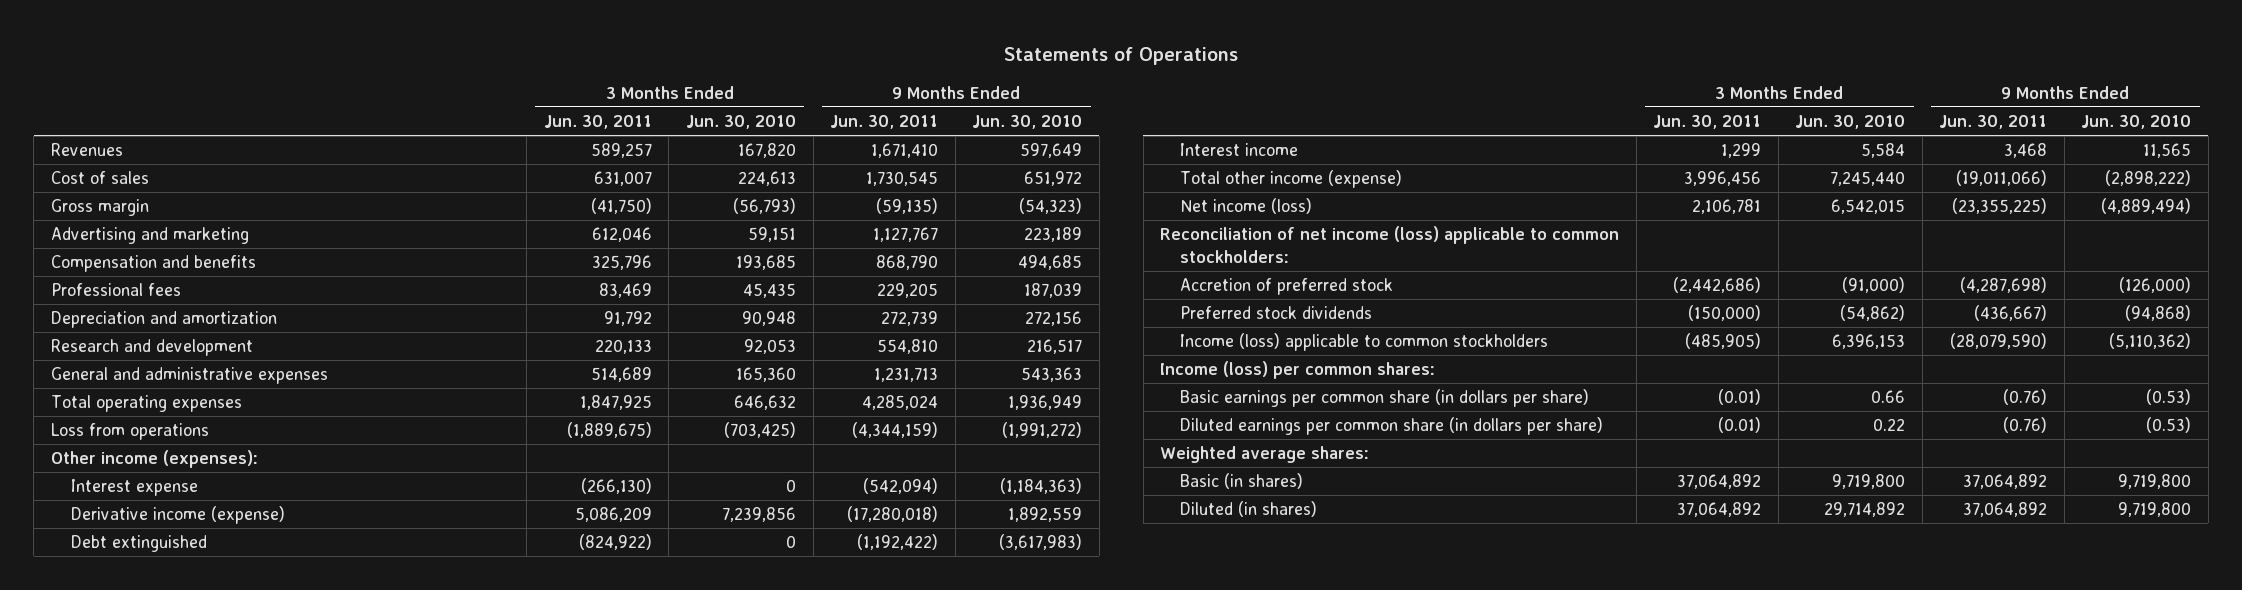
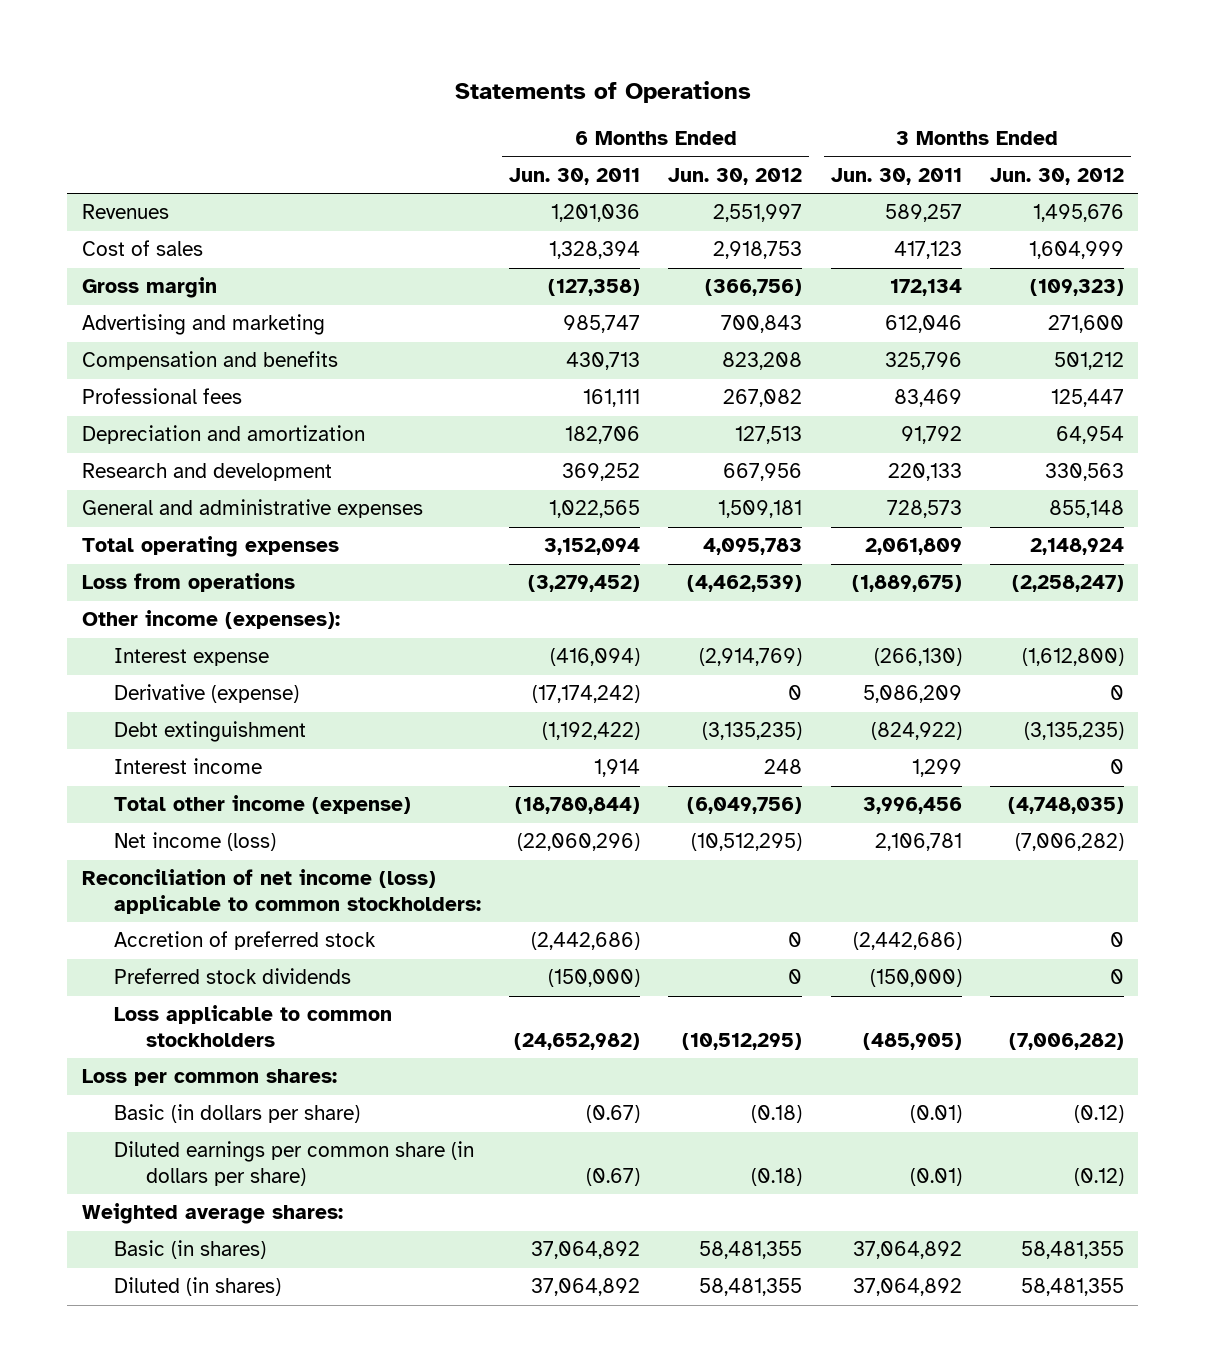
- | 3 Months Ended Jun. 30, 2011 | 3 Months Ended Jun. 30, 2010 | 9 Months Ended Jun. 30, 2011 | 9 Months Ended Jun. 30, 2010
+ | 6 Months Ended Jun. 30, 2011 | 6 Months Ended Jun. 30, 2012 | 3 Months Ended Jun. 30, 2011 | 3 Months Ended Jun. 30, 2012
- Cost of sales | 631,007 | 224,613 | 1,730,545 | 651,972
- Gross margin | (41,750) | (56,793) | (59,135) | (54,323)
+ Cost of sales | 1,328,394 | 2,918,753 | 417,123 | 1,604,999
+ Gross margin | (127,358) | (366,756) | 172,134 | (109,323)
- General and administrative expenses | 514,689 | 165,360 | 1,231,713 | 543,363
- Total operating expenses | 1,847,925 | 646,632 | 4,285,024 | 1,936,949
+ General and administrative expenses | 1,022,565 | 1,509,181 | 728,573 | 855,148
+ Total operating expenses | 3,152,094 | 4,095,783 | 2,061,809 | 2,148,924
- Derivative income (expense) | 5,086,209 | 7,239,856 | (17,280,018) | 1,892,559
- Debt extinguished | (824,922) | 0 | (1,192,422) | (3,617,983)
+ Derivative (expense) | (17,174,242) | 0 | 5,086,209 | 0
+ Debt extinguishment | (1,192,422) | (3,135,235) | (824,922) | (3,135,235)
- Income (loss) applicable to common stockholders | (485,905) | 6,396,153 | (28,079,590) | (5,110,362)
- Income (loss) per common shares:
- Basic earnings per common share (in dollars per share) | (0.01) | 0.66 | (0.76) | (0.53)
+ Loss applicable to common stockholders | (24,652,982) | (10,512,295) | (485,905) | (7,006,282)
+ Loss per common shares:
+ Basic (in dollars per share) | (0.67) | (0.18) | (0.01) | (0.12)

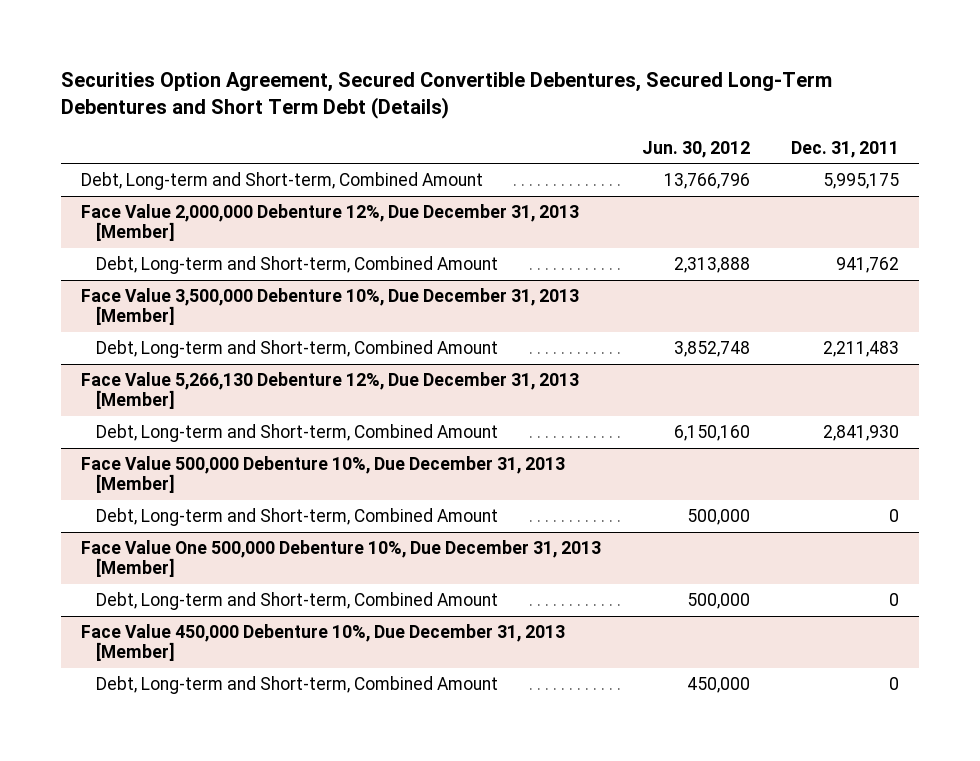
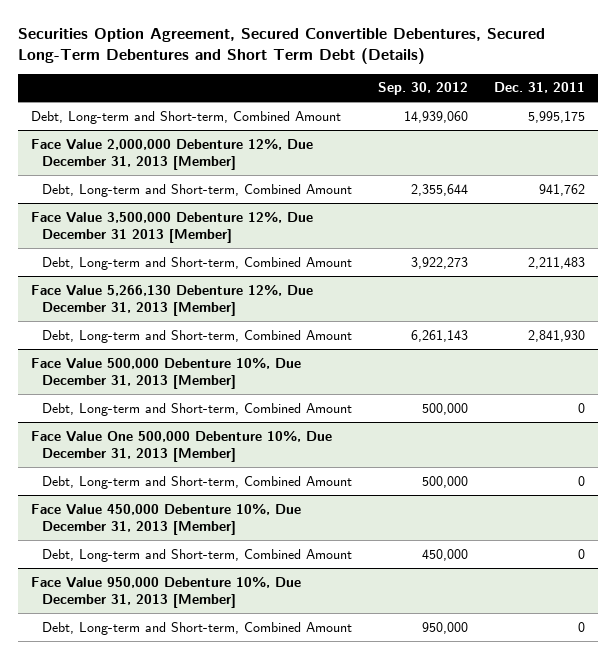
- | Jun. 30, 2012 | Dec. 31, 2011
+ | Sep. 30, 2012 | Dec. 31, 2011
- Face Value 3,500,000 Debenture 10%, Due December 31, 2013 [Member]
+ Face Value 3,500,000 Debenture 12%, Due December 31 2013 [Member]
+ Face Value 950,000 Debenture 10%, Due December 31, 2013 [Member]
+ Debt, Long-term and Short-term, Combined Amount | 950,000 | 0

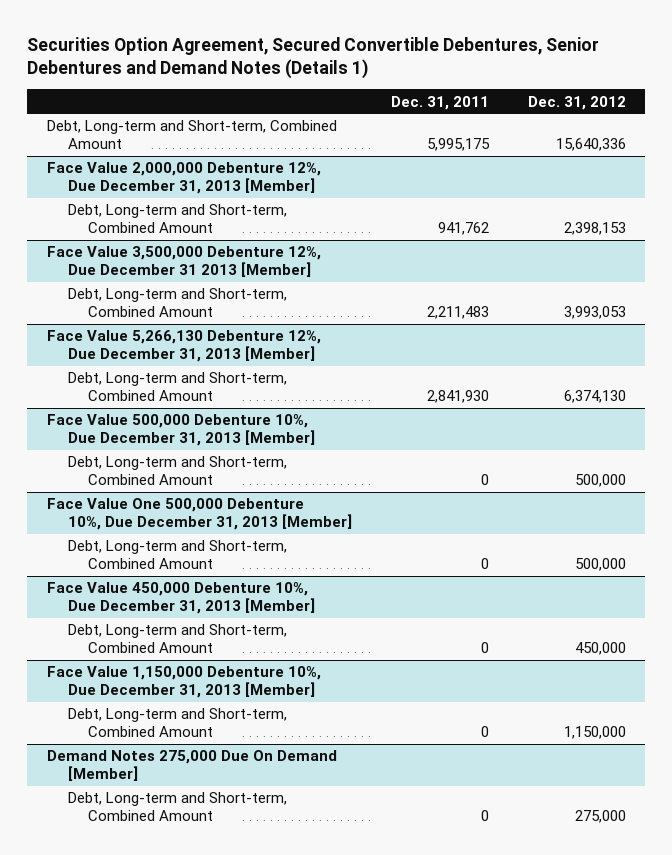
- Securities Option Agreement, Secured Convertible Debentures, Secured Long-Term Debentures and Short Term Debt (Details)
+ Securities Option Agreement, Secured Convertible Debentures, Senior Debentures and Demand Notes (Details 1)
- | Sep. 30, 2012 | Dec. 31, 2011
+ | Dec. 31, 2011 | Dec. 31, 2012
- Face Value 950,000 Debenture 10%, Due December 31, 2013 [Member]
+ Face Value 1,150,000 Debenture 10%, Due December 31, 2013 [Member]
+ Demand Notes 275,000 Due On Demand [Member]
+ Debt, Long-term and Short-term, Combined Amount | 0 | 275,000

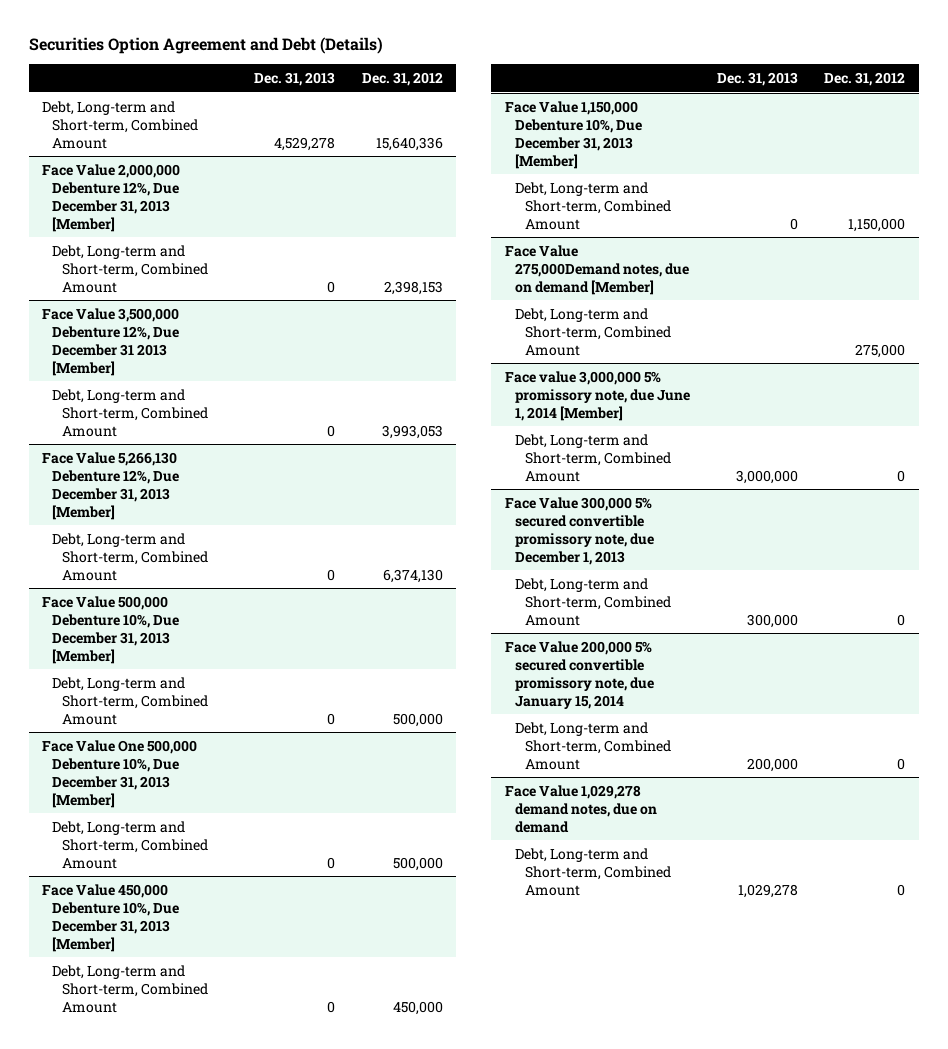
- Securities Option Agreement, Secured Convertible Debentures, Senior Debentures and Demand Notes (Details 1)
+ Securities Option Agreement and Debt (Details)
- | Dec. 31, 2011 | Dec. 31, 2012
+ | Dec. 31, 2013 | Dec. 31, 2012
- Demand Notes 275,000 Due On Demand [Member]
+ Face Value 275,000Demand notes, due on demand [Member]
+ Face value 3,000,000 5% promissory note, due June 1, 2014 [Member]
+ Debt, Long-term and Short-term, Combined Amount | 3,000,000 | 0
+ Face Value 300,000 5% secured convertible promissory note, due December 1, 2013
+ Debt, Long-term and Short-term, Combined Amount | 300,000 | 0
+ Face Value 200,000 5% secured convertible promissory note, due January 15, 2014
+ Debt, Long-term and Short-term, Combined Amount | 200,000 | 0
+ Face Value 1,029,278 demand notes, due on demand
+ Debt, Long-term and Short-term, Combined Amount | 1,029,278 | 0

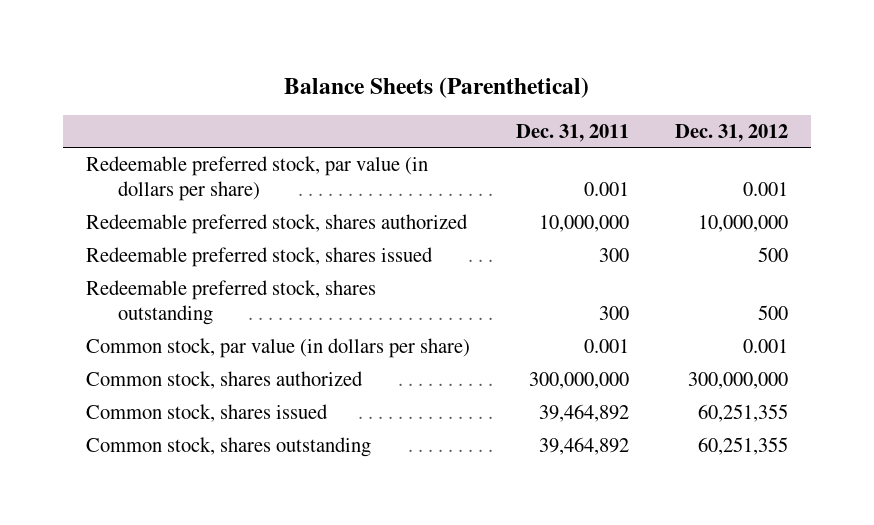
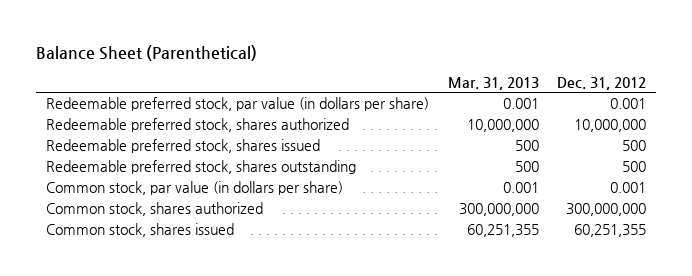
- Balance Sheets (Parenthetical)
+ Balance Sheet (Parenthetical)
- | Dec. 31, 2011 | Dec. 31, 2012
+ | Mar. 31, 2013 | Dec. 31, 2012
- Common stock, shares outstanding | 39,464,892 | 60,251,355

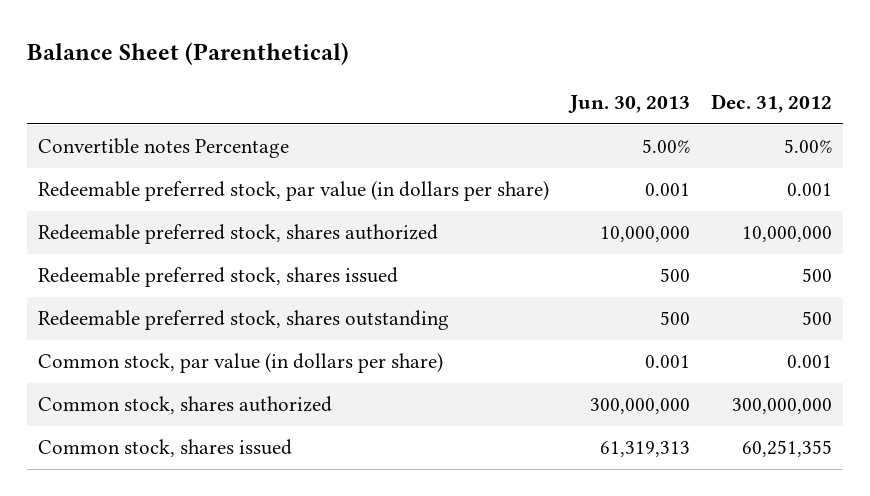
- | Mar. 31, 2013 | Dec. 31, 2012
+ | Jun. 30, 2013 | Dec. 31, 2012
+ Convertible notes Percentage | 5.00% | 5.00%

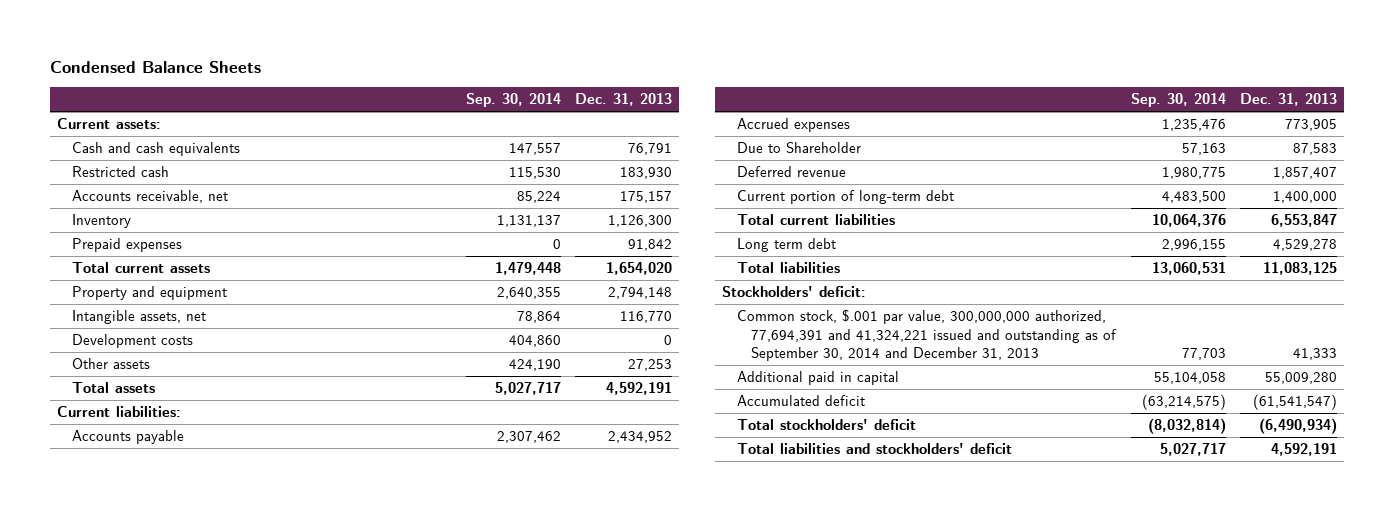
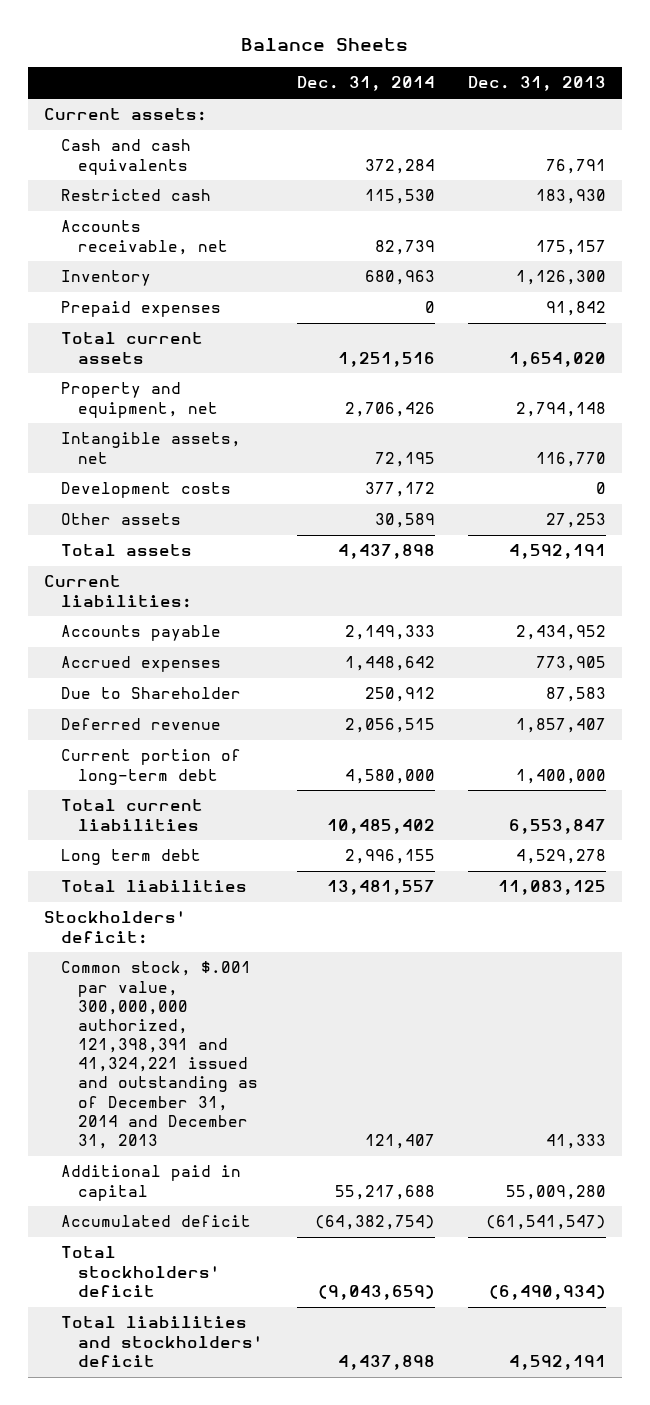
- Condensed Balance Sheets
+ Balance Sheets
- | Sep. 30, 2014 | Dec. 31, 2013
+ | Dec. 31, 2014 | Dec. 31, 2013
- Property and equipment | 2,640,355 | 2,794,148
+ Property and equipment, net | 2,706,426 | 2,794,148
- Common stock, $.001 par value, 300,000,000 authorized, 77,694,391 and 41,324,221 issued and outstanding as of September 30, 2014 and December 31, 2013 | 77,703 | 41,333
+ Common stock, $.001 par value, 300,000,000 authorized, 121,398,391 and 41,324,221 issued and outstanding as of December 31, 2014 and December 31, 2013 | 121,407 | 41,333

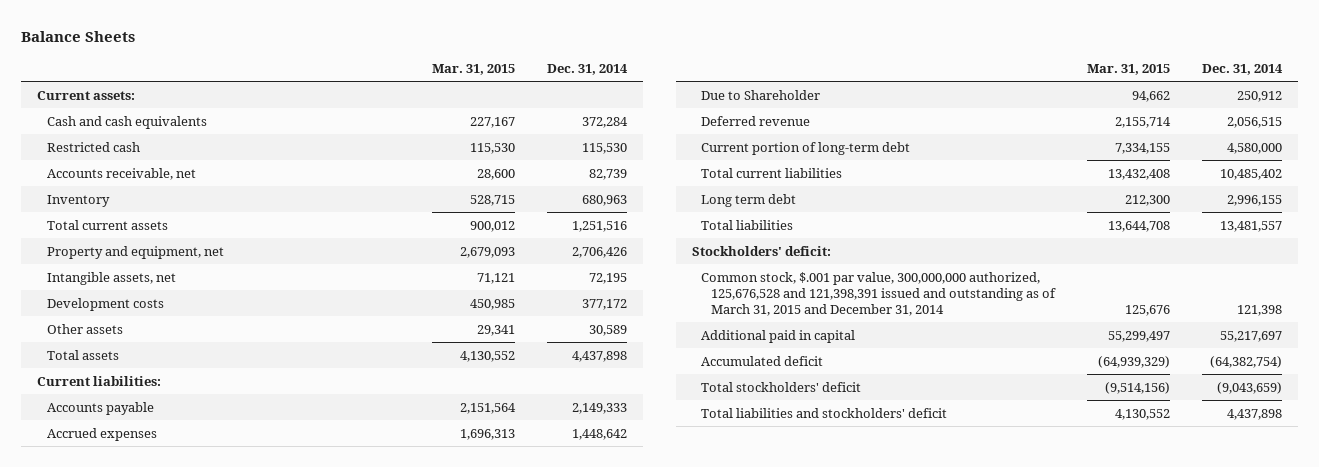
- | Dec. 31, 2014 | Dec. 31, 2013
+ | Mar. 31, 2015 | Dec. 31, 2014
- Prepaid expenses | 0 | 91,842
- Common stock, $.001 par value, 300,000,000 authorized, 121,398,391 and 41,324,221 issued and outstanding as of December 31, 2014 and December 31, 2013 | 121,407 | 41,333
- Additional paid in capital | 55,217,688 | 55,009,280
+ Common stock, $.001 par value, 300,000,000 authorized, 125,676,528 and 121,398,391 issued and outstanding as of March 31, 2015 and December 31, 2014 | 125,676 | 121,398
+ Additional paid in capital | 55,299,497 | 55,217,697

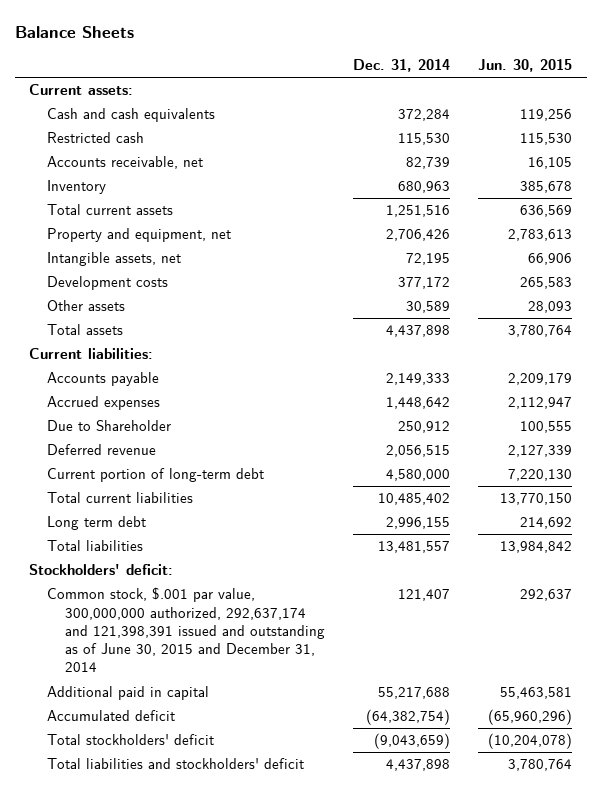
- | Mar. 31, 2015 | Dec. 31, 2014
+ | Dec. 31, 2014 | Jun. 30, 2015
- Common stock, $.001 par value, 300,000,000 authorized, 125,676,528 and 121,398,391 issued and outstanding as of March 31, 2015 and December 31, 2014 | 125,676 | 121,398
- Additional paid in capital | 55,299,497 | 55,217,697
+ Common stock, $.001 par value, 300,000,000 authorized, 292,637,174 and 121,398,391 issued and outstanding as of June 30, 2015 and December 31, 2014 | 121,407 | 292,637
+ Additional paid in capital | 55,217,688 | 55,463,581

